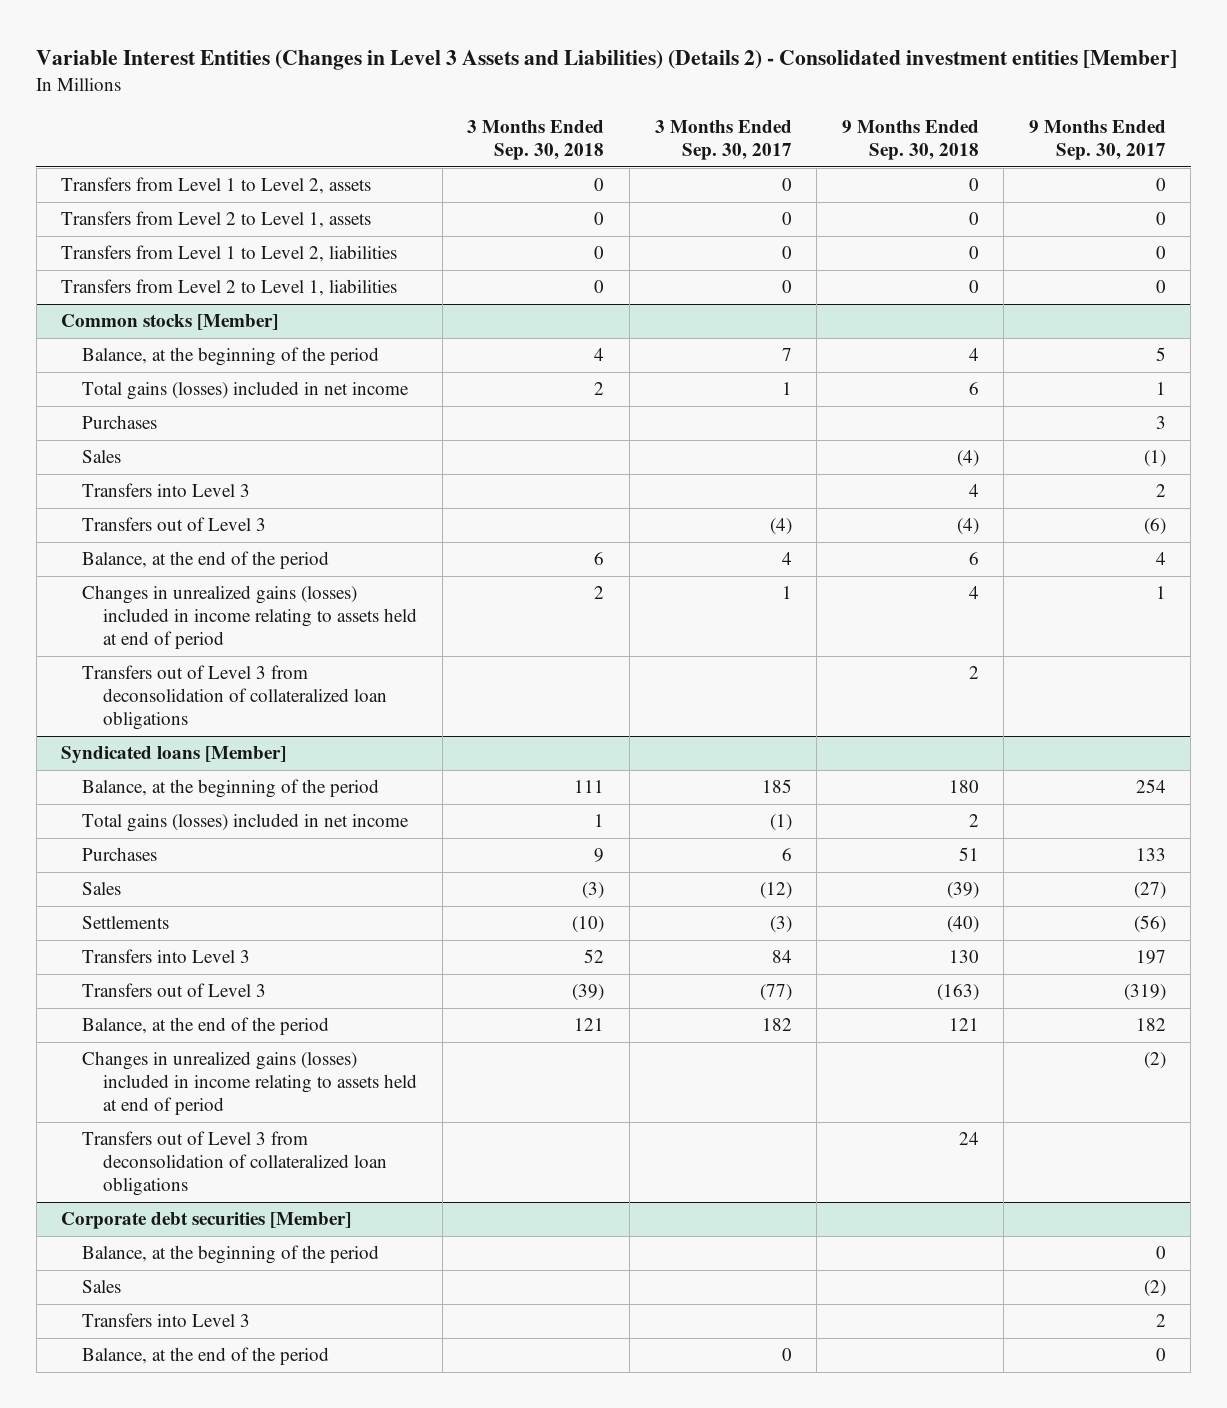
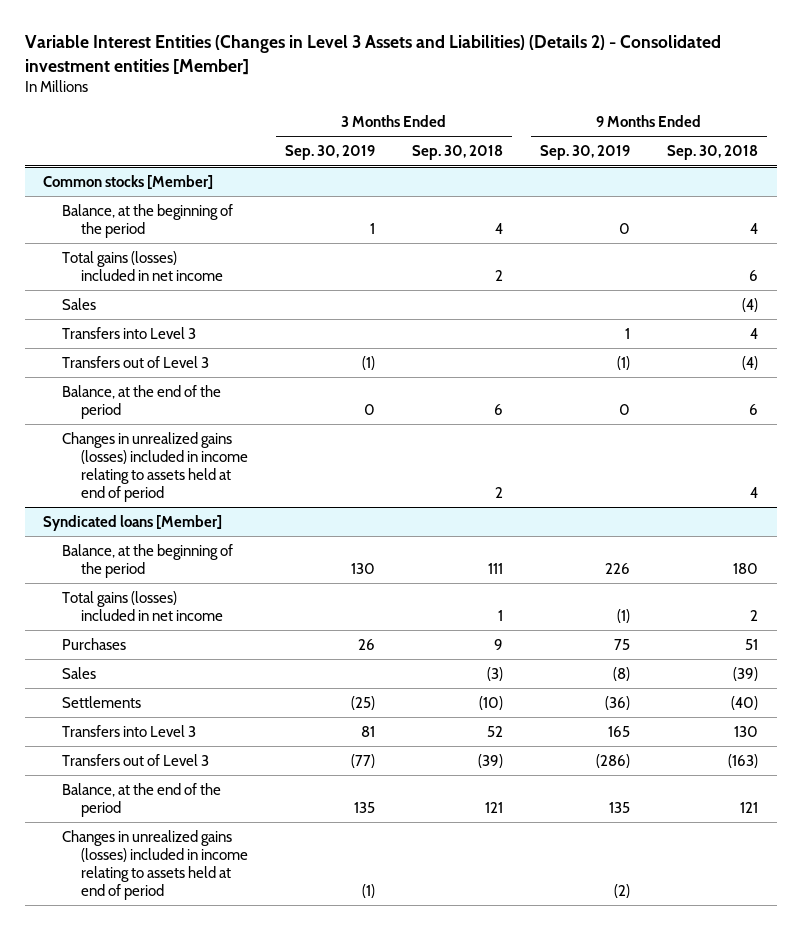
- | 3 Months Ended Sep. 30, 2018 | 3 Months Ended Sep. 30, 2017 | 9 Months Ended Sep. 30, 2018 | 9 Months Ended Sep. 30, 2017
+ | 3 Months Ended Sep. 30, 2019 | 3 Months Ended Sep. 30, 2018 | 9 Months Ended Sep. 30, 2019 | 9 Months Ended Sep. 30, 2018
- Transfers from Level 1 to Level 2, assets | 0 | 0 | 0 | 0
- Transfers from Level 2 to Level 1, assets | 0 | 0 | 0 | 0
- Transfers from Level 1 to Level 2, liabilities | 0 | 0 | 0 | 0
- Transfers from Level 2 to Level 1, liabilities | 0 | 0 | 0 | 0
@ Common stocks [Member]
- Purchases | | | | 3
- Transfers out of Level 3 from deconsolidation of collateralized loan obligations | | | 2 |
@ Syndicated loans [Member]
- Transfers out of Level 3 from deconsolidation of collateralized loan obligations | | | 24 |
- Corporate debt securities [Member]
- Balance, at the beginning of the period | | | | 0
- Sales | | | | (2)
- Transfers into Level 3 | | | | 2
- Balance, at the end of the period | | 0 | | 0

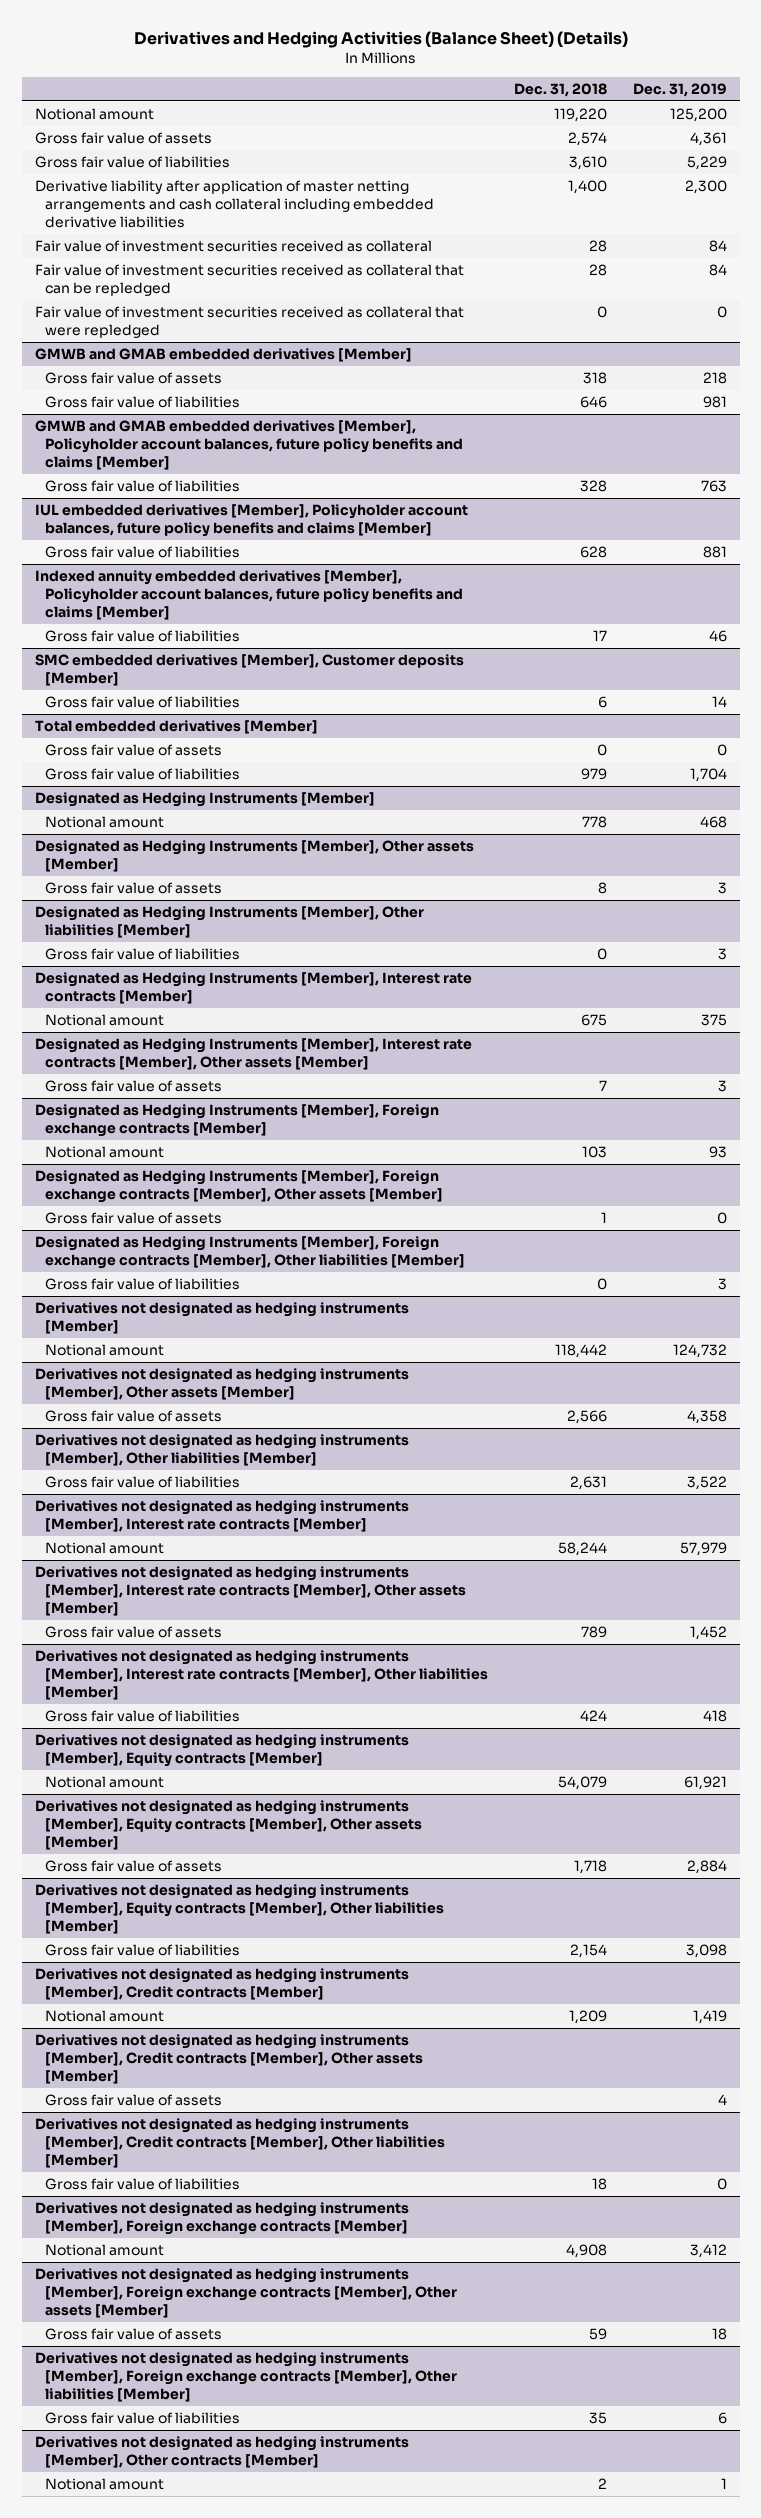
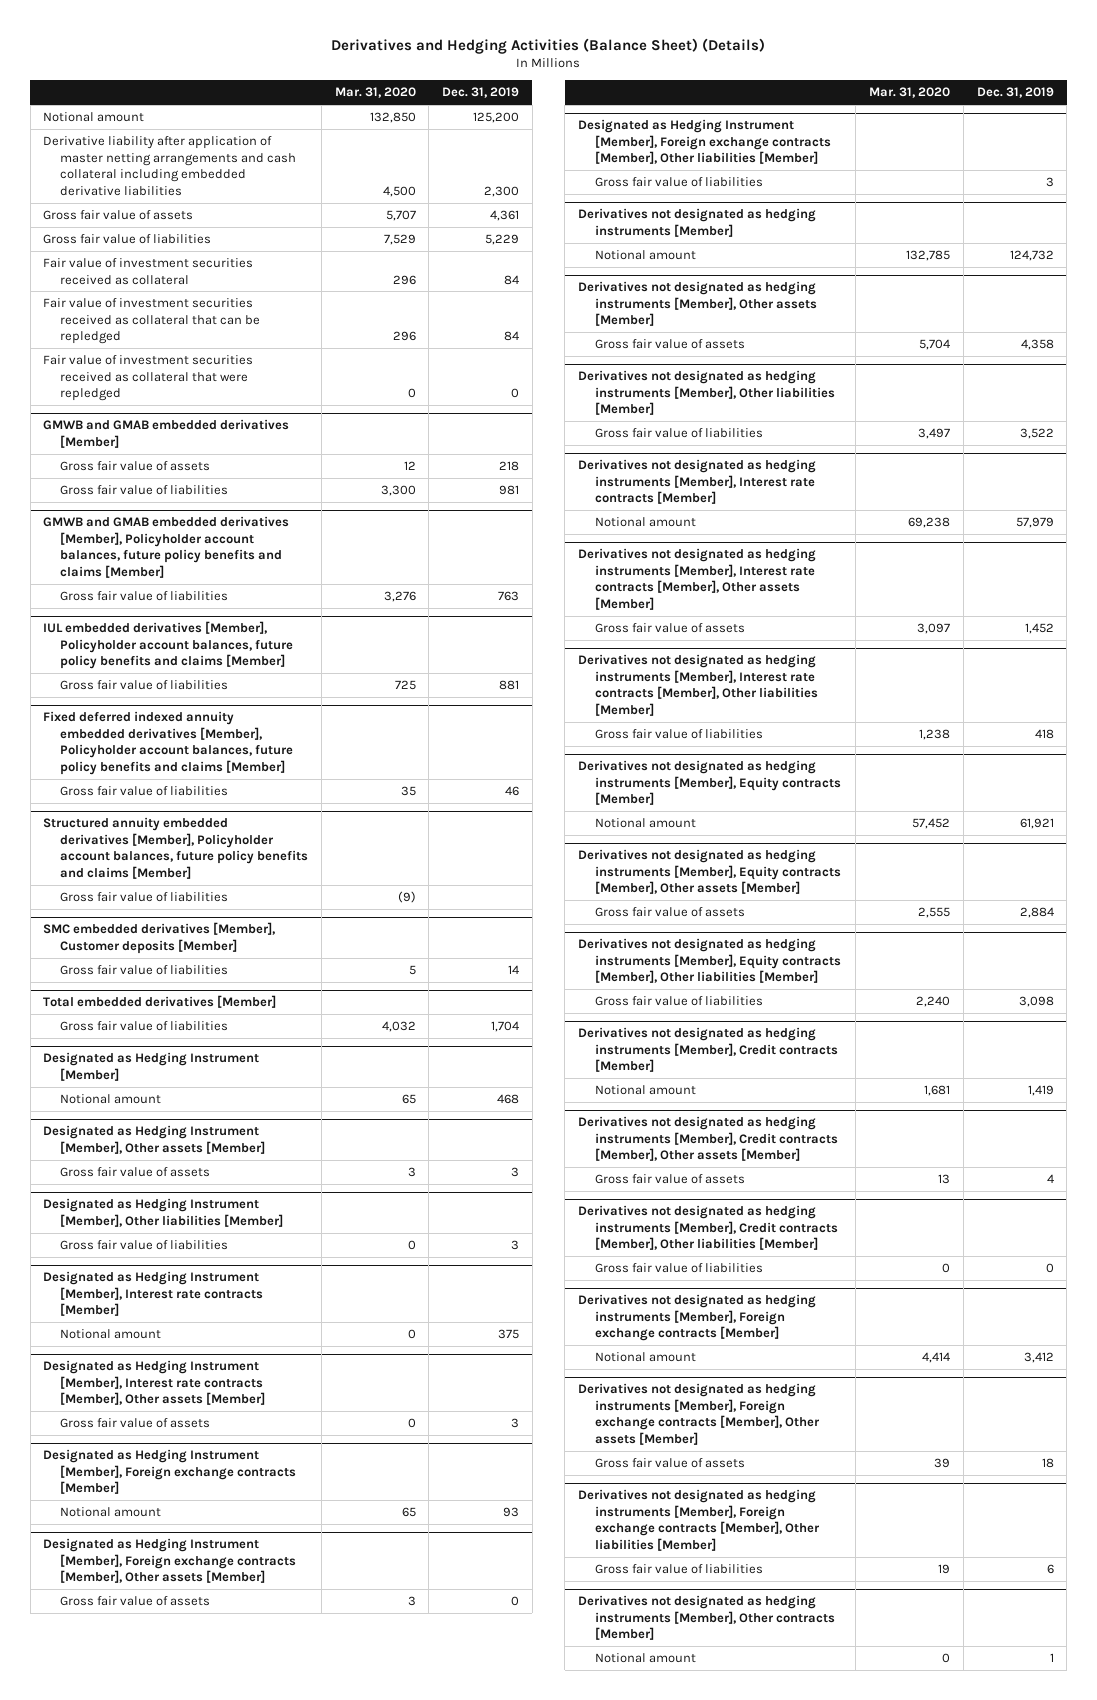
- | Dec. 31, 2018 | Dec. 31, 2019
+ | Mar. 31, 2020 | Dec. 31, 2019
moved up: Derivative liability after application of master netting arrangements and cash collateral including embedded derivative liabilities | 4,500 | 2,300
- Indexed annuity embedded derivatives [Member], Policyholder account balances, future policy benefits and claims [Member]
+ Fixed deferred indexed annuity embedded derivatives [Member], Policyholder account balances, future policy benefits and claims [Member]
+ Structured annuity embedded derivatives [Member], Policyholder account balances, future policy benefits and claims [Member]
+ Gross fair value of liabilities | (9) |
@ Total embedded derivatives [Member]
- Gross fair value of assets | 0 | 0
- Designated as Hedging Instruments [Member]
+ Designated as Hedging Instrument [Member]
- Designated as Hedging Instruments [Member], Other assets [Member]
+ Designated as Hedging Instrument [Member], Other assets [Member]
- Designated as Hedging Instruments [Member], Other liabilities [Member]
+ Designated as Hedging Instrument [Member], Other liabilities [Member]
- Designated as Hedging Instruments [Member], Interest rate contracts [Member]
+ Designated as Hedging Instrument [Member], Interest rate contracts [Member]
- Designated as Hedging Instruments [Member], Interest rate contracts [Member], Other assets [Member]
+ Designated as Hedging Instrument [Member], Interest rate contracts [Member], Other assets [Member]
- Designated as Hedging Instruments [Member], Foreign exchange contracts [Member]
+ Designated as Hedging Instrument [Member], Foreign exchange contracts [Member]
- Designated as Hedging Instruments [Member], Foreign exchange contracts [Member], Other assets [Member]
+ Designated as Hedging Instrument [Member], Foreign exchange contracts [Member], Other assets [Member]
- Designated as Hedging Instruments [Member], Foreign exchange contracts [Member], Other liabilities [Member]
+ Designated as Hedging Instrument [Member], Foreign exchange contracts [Member], Other liabilities [Member]

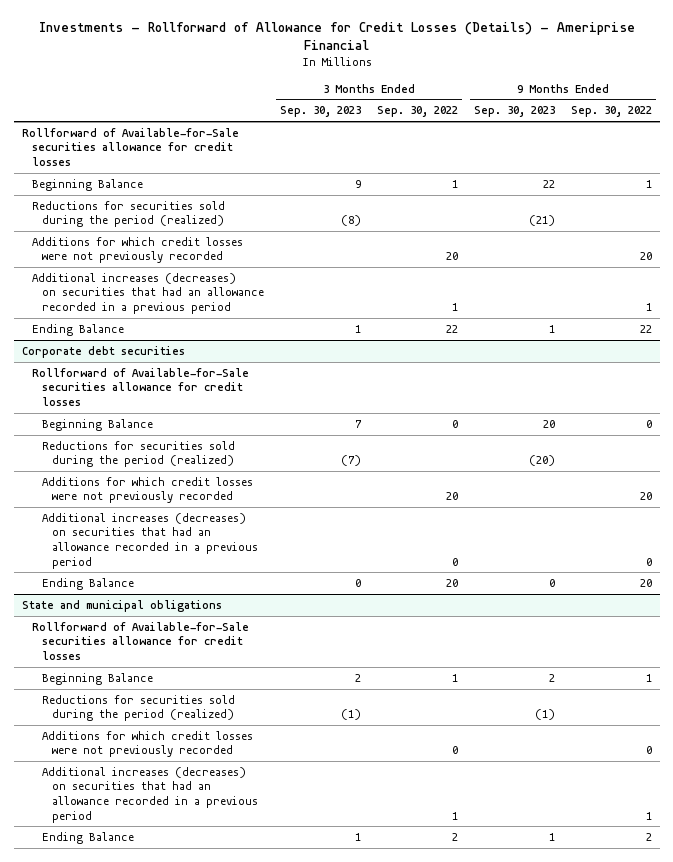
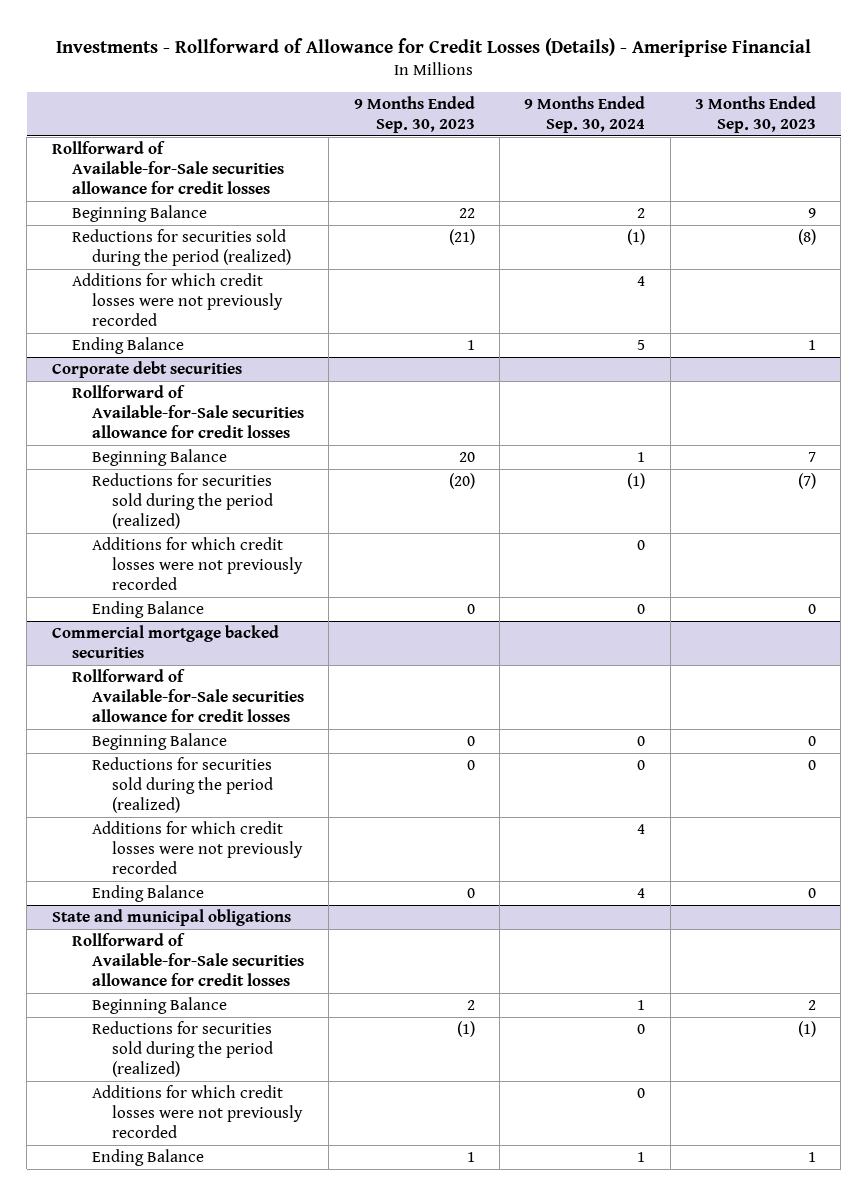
- | 3 Months Ended Sep. 30, 2023 | 3 Months Ended Sep. 30, 2022 | 9 Months Ended Sep. 30, 2023 | 9 Months Ended Sep. 30, 2022
+ | 9 Months Ended Sep. 30, 2023 | 9 Months Ended Sep. 30, 2024 | 3 Months Ended Sep. 30, 2023
- Additional increases (decreases) on securities that had an allowance recorded in a previous period | | 1 | | 1
@ Corporate debt securities
- Additional increases (decreases) on securities that had an allowance recorded in a previous period | | 0 | | 0
+ Commercial mortgage backed securities
+ Rollforward of Available-for-Sale securities allowance for credit losses
+ Beginning Balance | 0 | 0 | 0
+ Reductions for securities sold during the period (realized) | 0 | 0 | 0
+ Additions for which credit losses were not previously recorded | | 4 |
+ Ending Balance | 0 | 4 | 0
@ State and municipal obligations
- Additional increases (decreases) on securities that had an allowance recorded in a previous period | | 1 | | 1

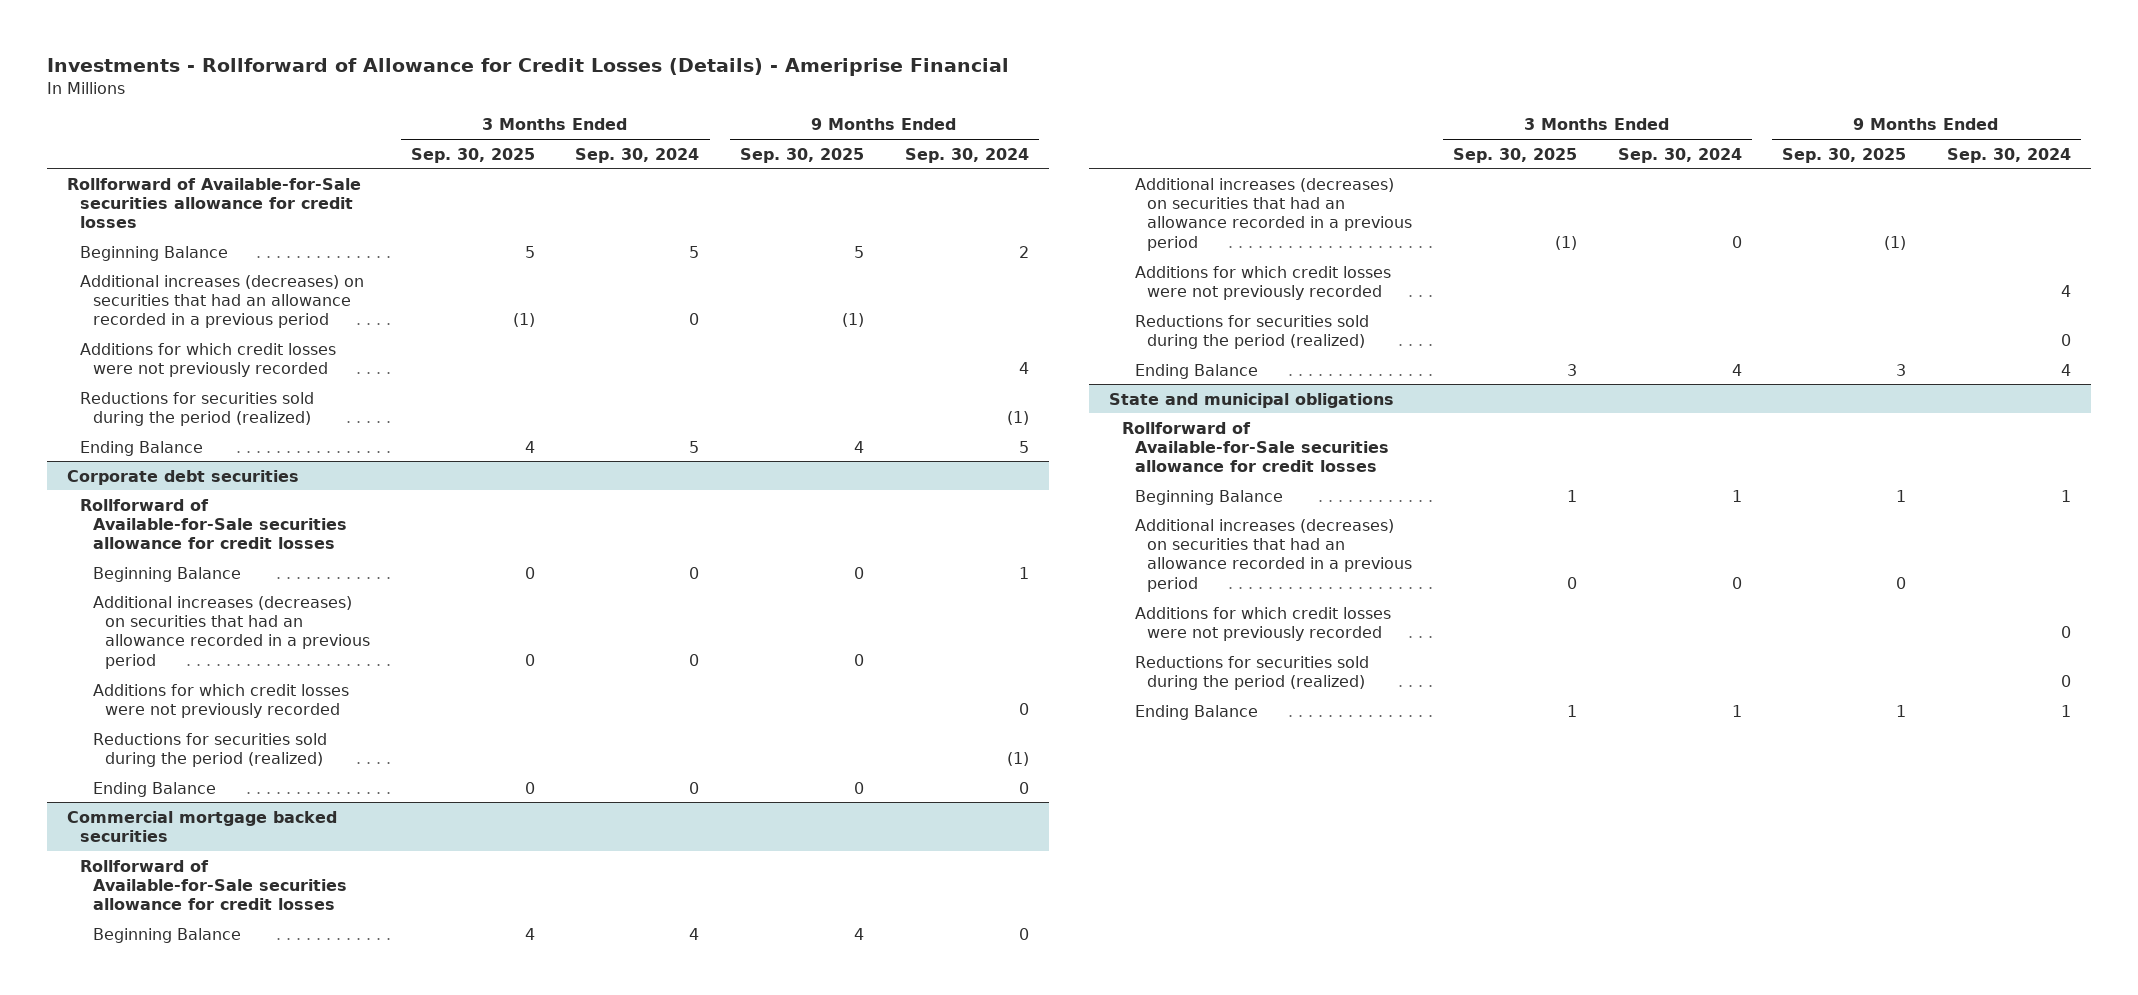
- | 9 Months Ended Sep. 30, 2023 | 9 Months Ended Sep. 30, 2024 | 3 Months Ended Sep. 30, 2023
+ | 3 Months Ended Sep. 30, 2025 | 3 Months Ended Sep. 30, 2024 | 9 Months Ended Sep. 30, 2025 | 9 Months Ended Sep. 30, 2024
+ Additional increases (decreases) on securities that had an allowance recorded in a previous period | (1) | 0 | (1) |
moved down: Reductions for securities sold during the period (realized) | | | | (1)
@ Corporate debt securities
+ Additional increases (decreases) on securities that had an allowance recorded in a previous period | 0 | 0 | 0 |
moved down: Reductions for securities sold during the period (realized) | | | | (1)
@ Commercial mortgage backed securities
+ Additional increases (decreases) on securities that had an allowance recorded in a previous period | (1) | 0 | (1) |
moved down: Reductions for securities sold during the period (realized) | | | | 0
@ State and municipal obligations
+ Additional increases (decreases) on securities that had an allowance recorded in a previous period | 0 | 0 | 0 |
moved down: Reductions for securities sold during the period (realized) | | | | 0

